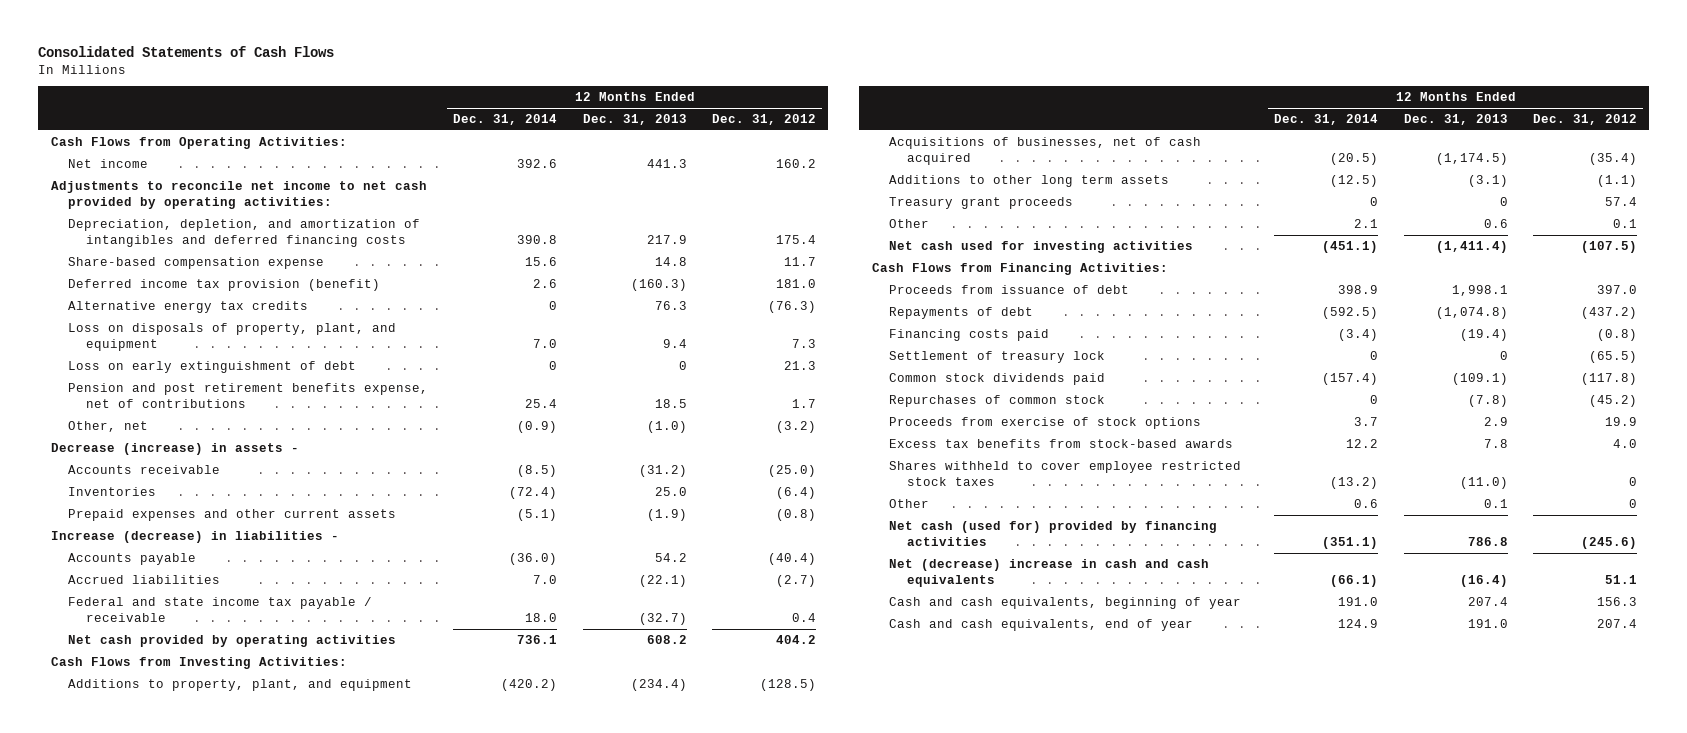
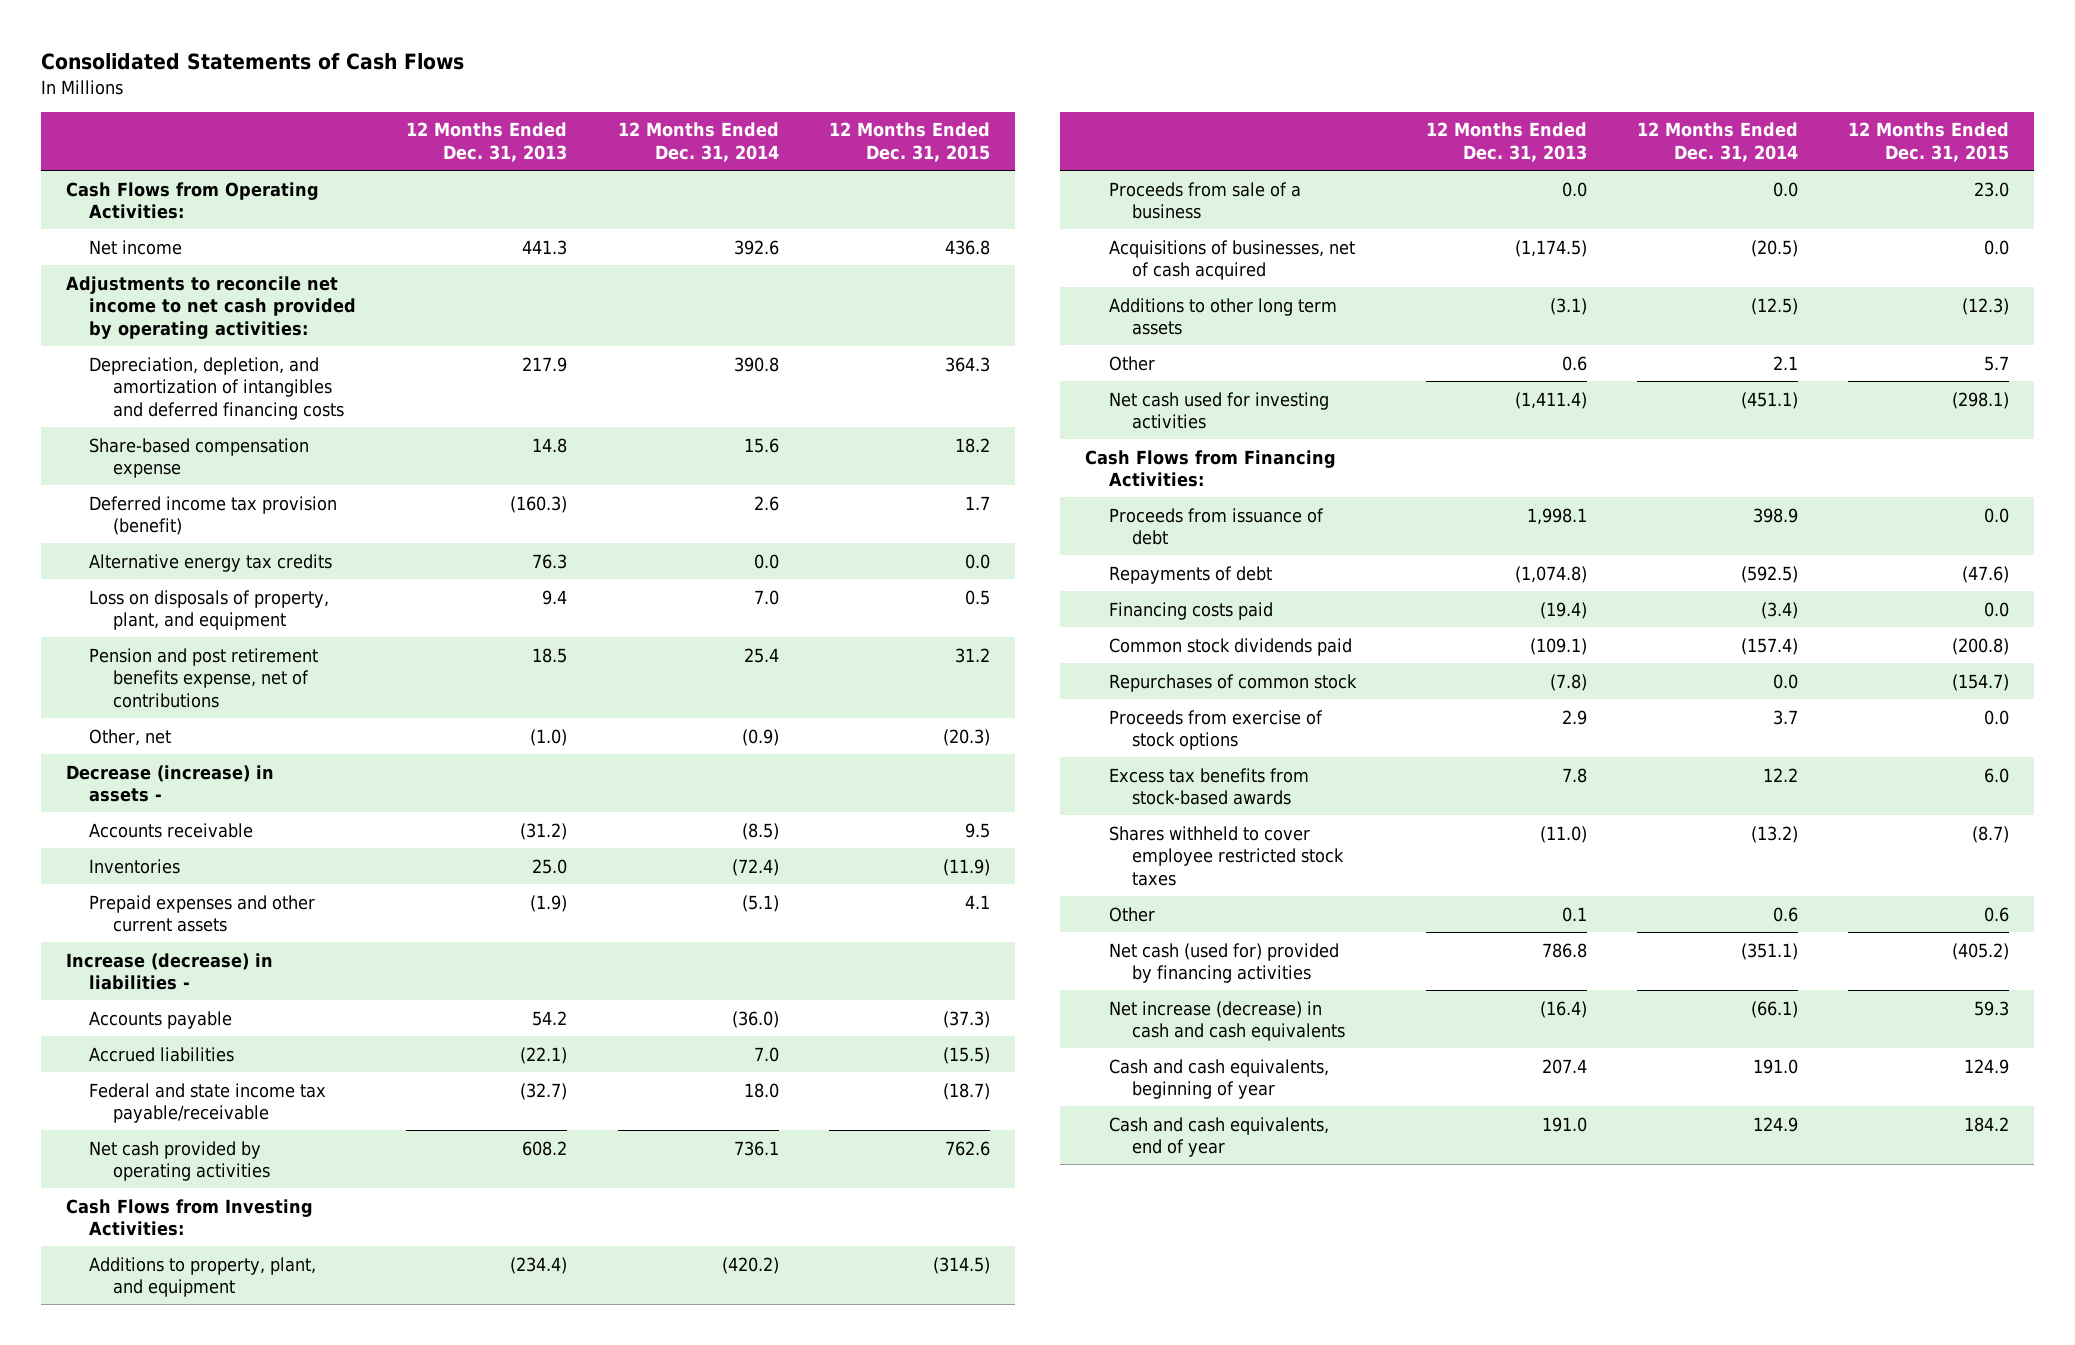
- | 12 Months Ended Dec. 31, 2014 | 12 Months Ended Dec. 31, 2013 | 12 Months Ended Dec. 31, 2012
+ | 12 Months Ended Dec. 31, 2013 | 12 Months Ended Dec. 31, 2014 | 12 Months Ended Dec. 31, 2015
- Alternative energy tax credits | 0 | 76.3 | (76.3)
+ Alternative energy tax credits | 76.3 | 0.0 | 0.0
- Loss on early extinguishment of debt | 0 | 0 | 21.3
- Federal and state income tax payable / receivable | 18.0 | (32.7) | 0.4
+ Federal and state income tax payable/receivable | (32.7) | 18.0 | (18.7)
+ Proceeds from sale of a business | 0.0 | 0.0 | 23.0
- Treasury grant proceeds | 0 | 0 | 57.4
- Settlement of treasury lock | 0 | 0 | (65.5)
- Repurchases of common stock | 0 | (7.8) | (45.2)
+ Repurchases of common stock | (7.8) | 0.0 | (154.7)
- Net (decrease) increase in cash and cash equivalents | (66.1) | (16.4) | 51.1
+ Net increase (decrease) in cash and cash equivalents | (16.4) | (66.1) | 59.3

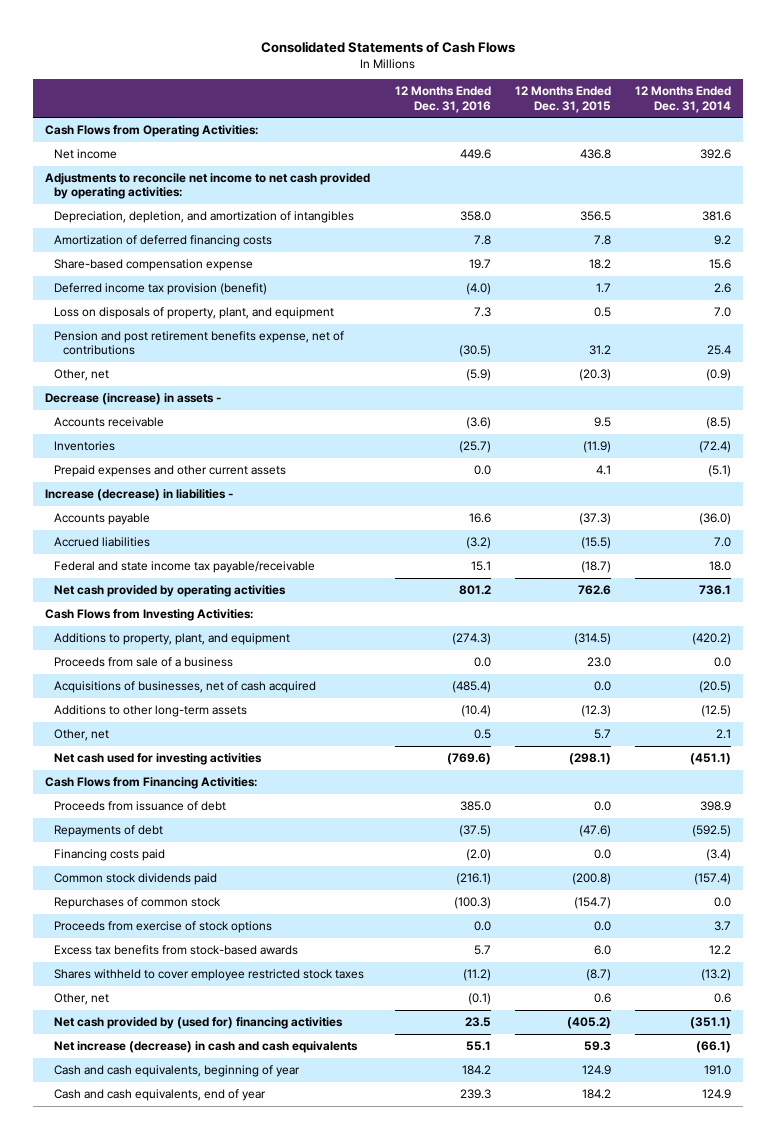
- | 12 Months Ended Dec. 31, 2013 | 12 Months Ended Dec. 31, 2014 | 12 Months Ended Dec. 31, 2015
+ | 12 Months Ended Dec. 31, 2016 | 12 Months Ended Dec. 31, 2015 | 12 Months Ended Dec. 31, 2014
- Depreciation, depletion, and amortization of intangibles and deferred financing costs | 217.9 | 390.8 | 364.3
+ Depreciation, depletion, and amortization of intangibles | 358.0 | 356.5 | 381.6
+ Amortization of deferred financing costs | 7.8 | 7.8 | 9.2
- Alternative energy tax credits | 76.3 | 0.0 | 0.0
- Additions to other long term assets | (3.1) | (12.5) | (12.3)
- Other | 0.6 | 2.1 | 5.7
+ Additions to other long-term assets | (10.4) | (12.3) | (12.5)
+ Other, net | 0.5 | 5.7 | 2.1
- Other | 0.1 | 0.6 | 0.6
- Net cash (used for) provided by financing activities | 786.8 | (351.1) | (405.2)
+ Other, net | (0.1) | 0.6 | 0.6
+ Net cash provided by (used for) financing activities | 23.5 | (405.2) | (351.1)

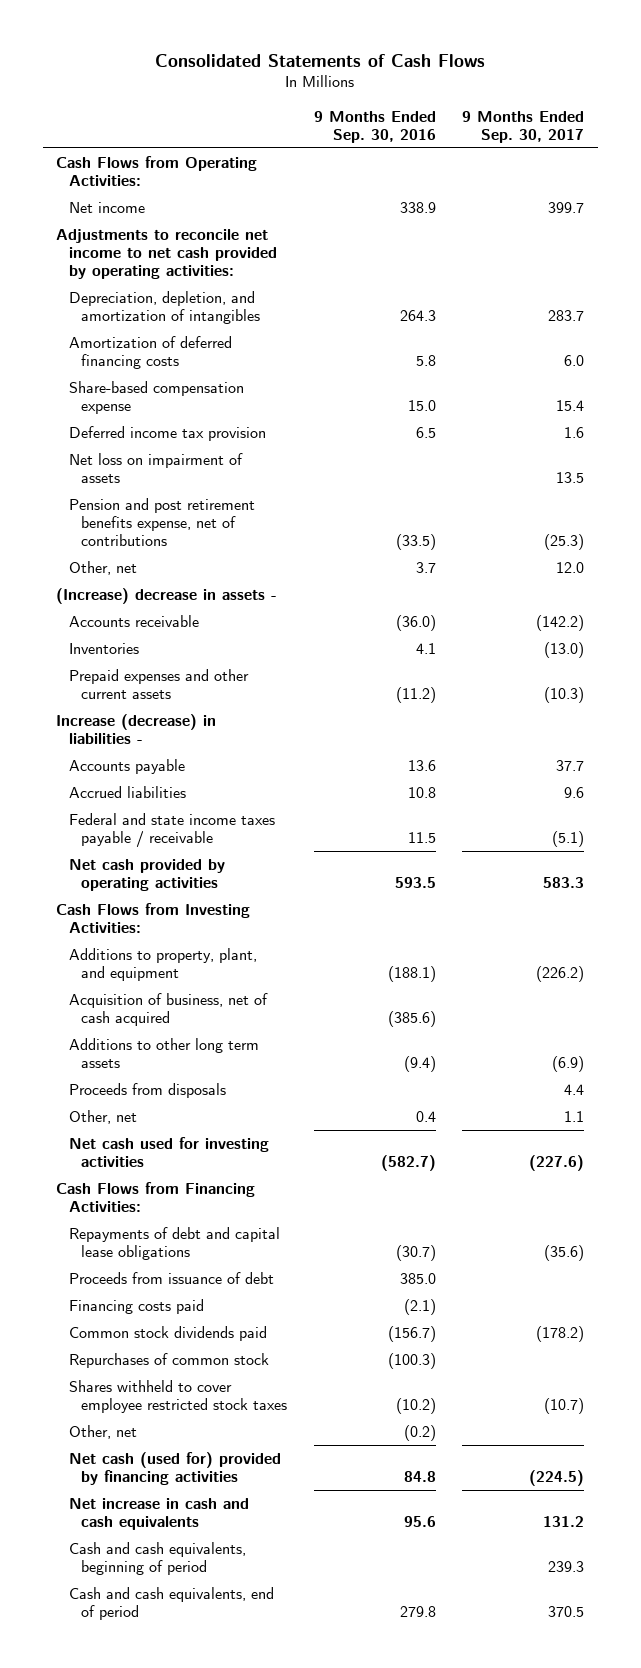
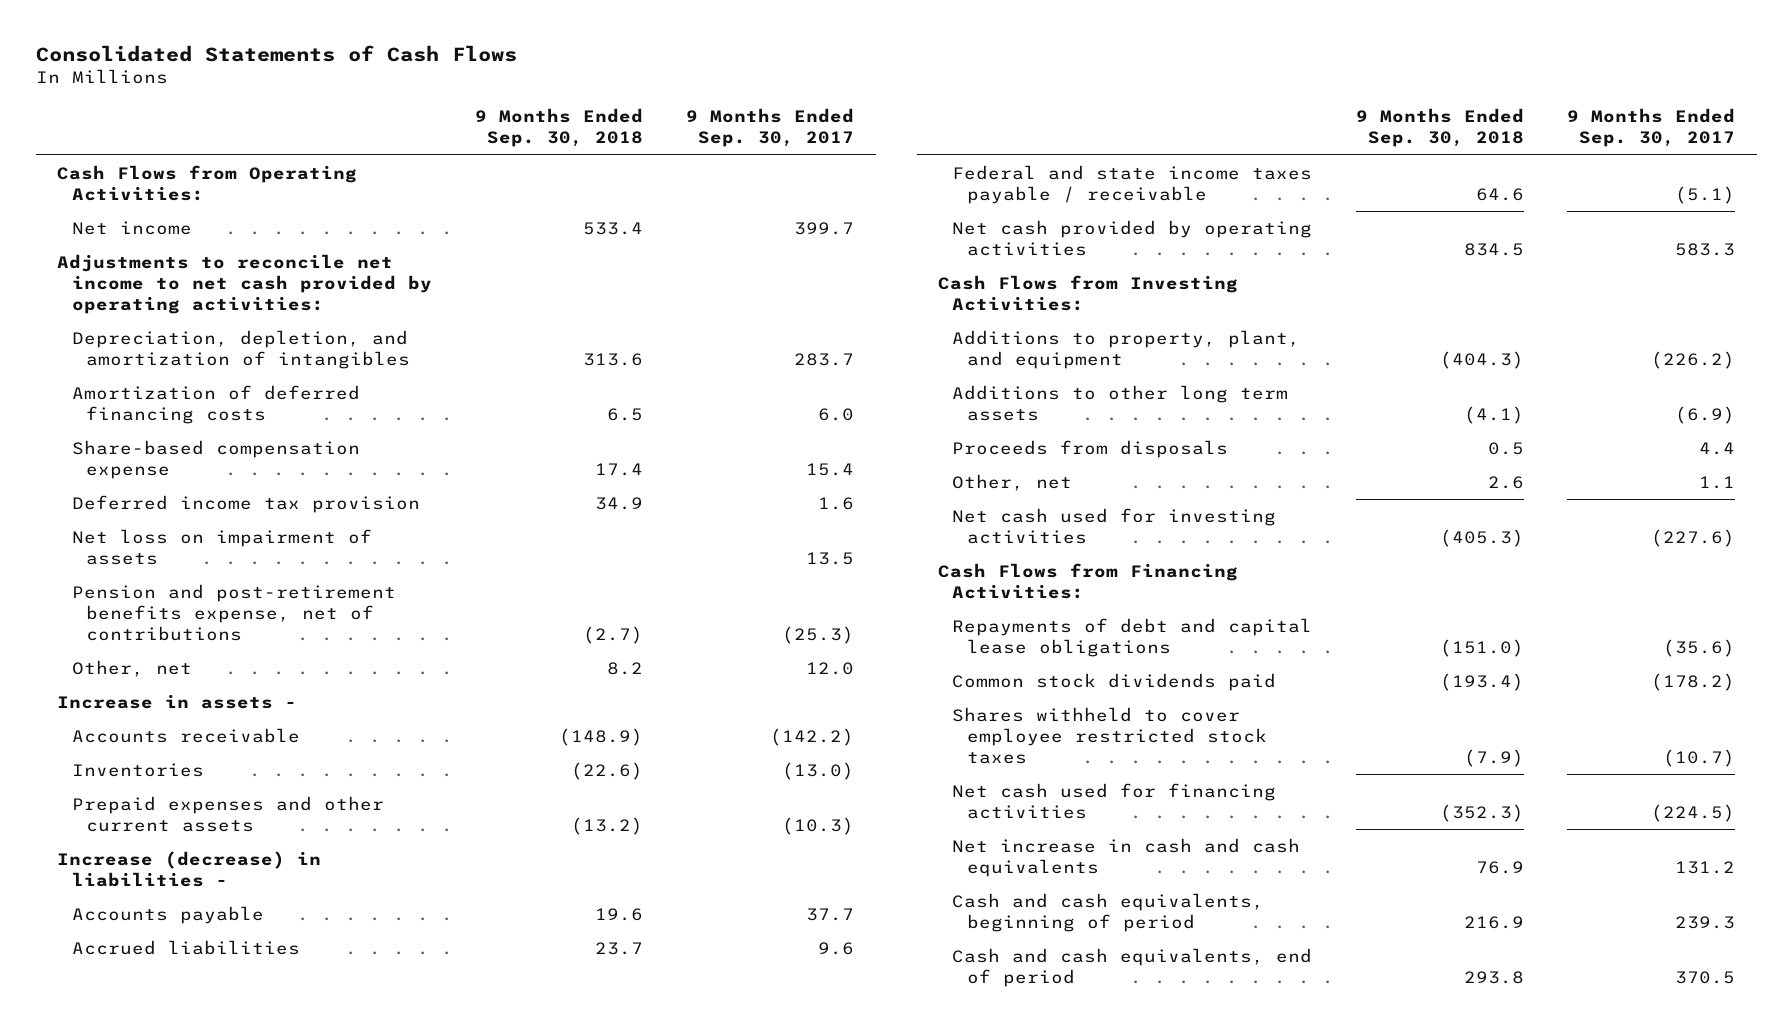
- | 9 Months Ended Sep. 30, 2016 | 9 Months Ended Sep. 30, 2017
+ | 9 Months Ended Sep. 30, 2018 | 9 Months Ended Sep. 30, 2017
- Pension and post retirement benefits expense, net of contributions | (33.5) | (25.3)
+ Pension and post-retirement benefits expense, net of contributions | (2.7) | (25.3)
- (Increase) decrease in assets -
+ Increase in assets -
- Acquisition of business, net of cash acquired | (385.6) |
- Proceeds from issuance of debt | 385.0 |
- Financing costs paid | (2.1) |
- Repurchases of common stock | (100.3) |
- Other, net | (0.2) |
- Net cash (used for) provided by financing activities | 84.8 | (224.5)
+ Net cash used for financing activities | (352.3) | (224.5)

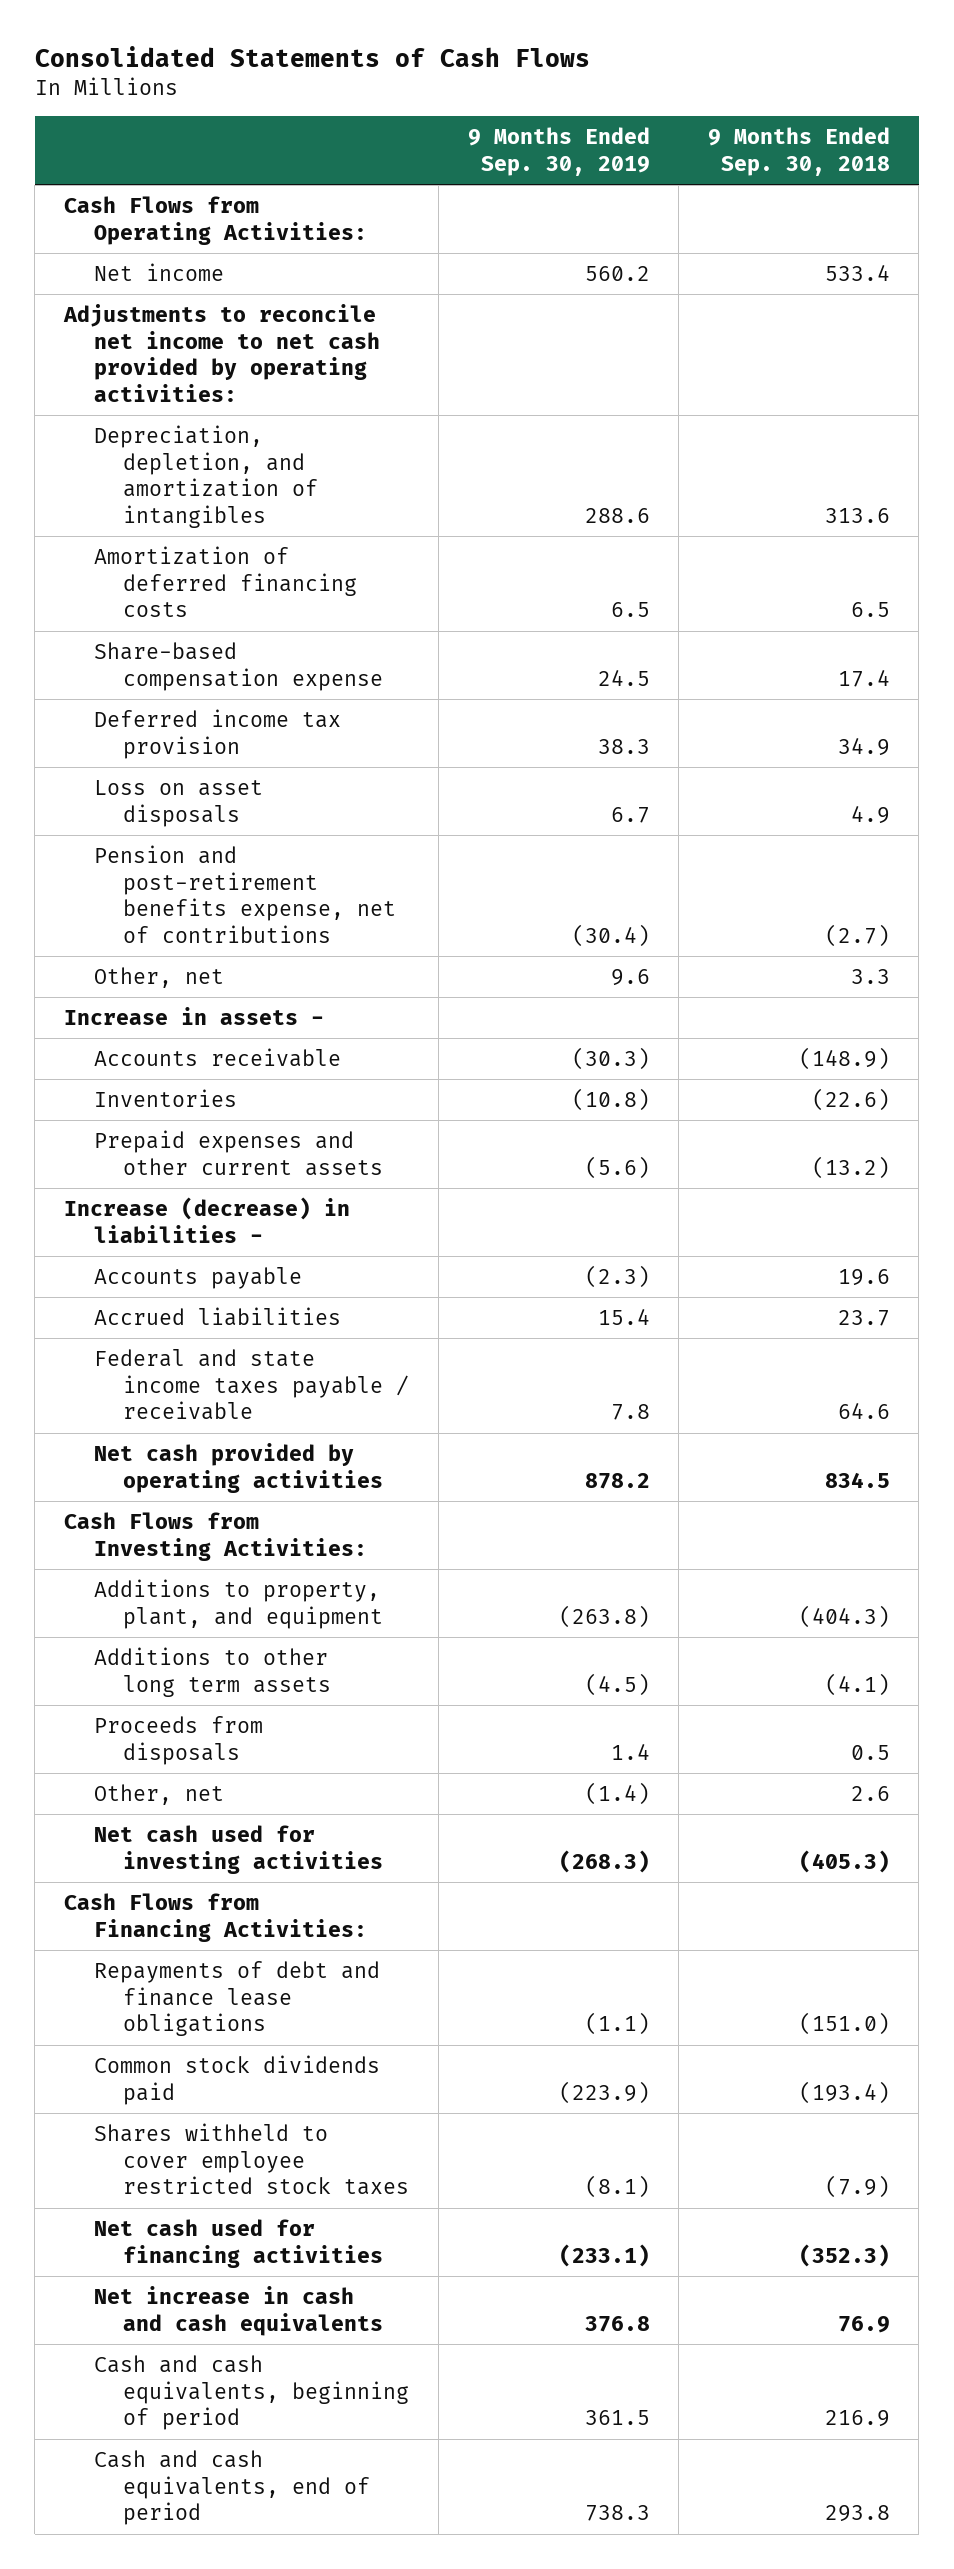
- | 9 Months Ended Sep. 30, 2018 | 9 Months Ended Sep. 30, 2017
+ | 9 Months Ended Sep. 30, 2019 | 9 Months Ended Sep. 30, 2018
- Net loss on impairment of assets | | 13.5
+ Loss on asset disposals | 6.7 | 4.9
- Other, net | 8.2 | 12.0
+ Other, net | 9.6 | 3.3
- Repayments of debt and capital lease obligations | (151.0) | (35.6)
+ Repayments of debt and finance lease obligations | (1.1) | (151.0)

